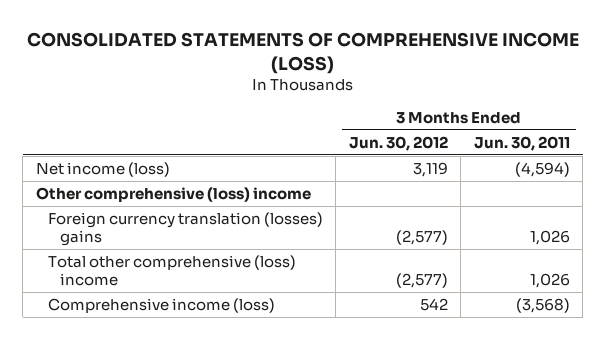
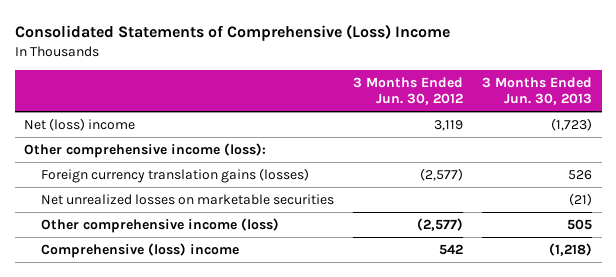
- CONSOLIDATED STATEMENTS OF COMPREHENSIVE INCOME (LOSS)
+ Consolidated Statements of Comprehensive (Loss) Income
- | 3 Months Ended Jun. 30, 2012 | 3 Months Ended Jun. 30, 2011
+ | 3 Months Ended Jun. 30, 2012 | 3 Months Ended Jun. 30, 2013
- Net income (loss) | 3,119 | (4,594)
- Other comprehensive (loss) income
- Foreign currency translation (losses) gains | (2,577) | 1,026
- Total other comprehensive (loss) income | (2,577) | 1,026
- Comprehensive income (loss) | 542 | (3,568)
+ Net (loss) income | 3,119 | (1,723)
+ Other comprehensive income (loss):
+ Foreign currency translation gains (losses) | (2,577) | 526
+ Net unrealized losses on marketable securities | | (21)
+ Other comprehensive income (loss) | (2,577) | 505
+ Comprehensive (loss) income | 542 | (1,218)

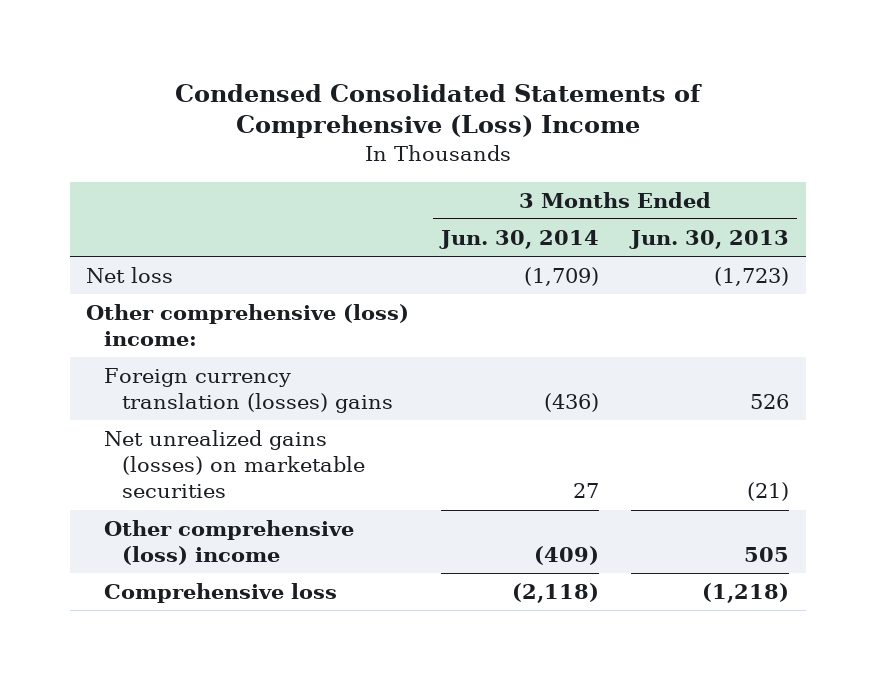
- Consolidated Statements of Comprehensive (Loss) Income
+ Condensed Consolidated Statements of Comprehensive (Loss) Income
- | 3 Months Ended Jun. 30, 2012 | 3 Months Ended Jun. 30, 2013
+ | 3 Months Ended Jun. 30, 2014 | 3 Months Ended Jun. 30, 2013
- Net (loss) income | 3,119 | (1,723)
- Other comprehensive income (loss):
- Foreign currency translation gains (losses) | (2,577) | 526
- Net unrealized losses on marketable securities | | (21)
- Other comprehensive income (loss) | (2,577) | 505
- Comprehensive (loss) income | 542 | (1,218)
+ Net loss | (1,709) | (1,723)
+ Other comprehensive (loss) income:
+ Foreign currency translation (losses) gains | (436) | 526
+ Net unrealized gains (losses) on marketable securities | 27 | (21)
+ Other comprehensive (loss) income | (409) | 505
+ Comprehensive loss | (2,118) | (1,218)

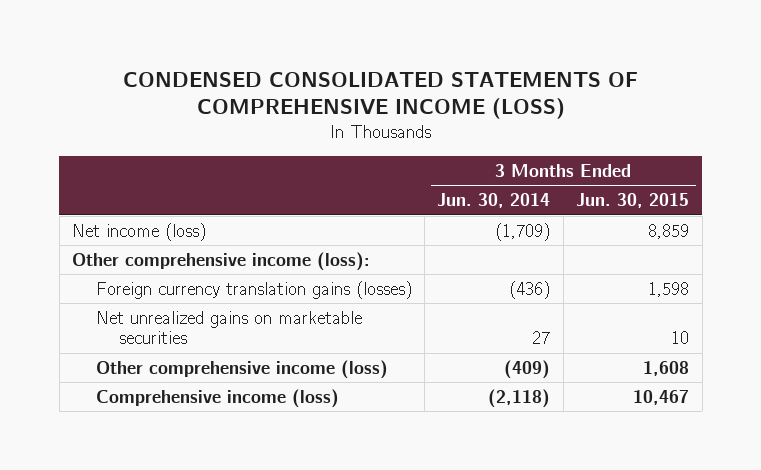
- Condensed Consolidated Statements of Comprehensive (Loss) Income
+ CONDENSED CONSOLIDATED STATEMENTS OF COMPREHENSIVE INCOME (LOSS)
- | 3 Months Ended Jun. 30, 2014 | 3 Months Ended Jun. 30, 2013
+ | 3 Months Ended Jun. 30, 2014 | 3 Months Ended Jun. 30, 2015
- Net loss | (1,709) | (1,723)
- Other comprehensive (loss) income:
- Foreign currency translation (losses) gains | (436) | 526
- Net unrealized gains (losses) on marketable securities | 27 | (21)
- Other comprehensive (loss) income | (409) | 505
- Comprehensive loss | (2,118) | (1,218)
+ Net income (loss) | (1,709) | 8,859
+ Other comprehensive income (loss):
+ Foreign currency translation gains (losses) | (436) | 1,598
+ Net unrealized gains on marketable securities | 27 | 10
+ Other comprehensive income (loss) | (409) | 1,608
+ Comprehensive income (loss) | (2,118) | 10,467

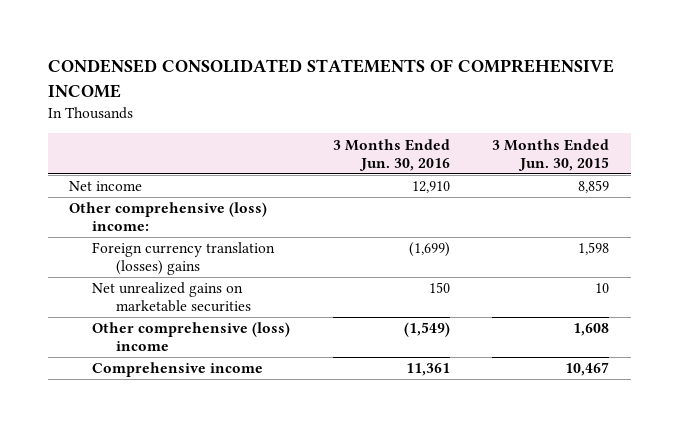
- CONDENSED CONSOLIDATED STATEMENTS OF COMPREHENSIVE INCOME (LOSS)
+ CONDENSED CONSOLIDATED STATEMENTS OF COMPREHENSIVE INCOME
- | 3 Months Ended Jun. 30, 2014 | 3 Months Ended Jun. 30, 2015
+ | 3 Months Ended Jun. 30, 2016 | 3 Months Ended Jun. 30, 2015
- Net income (loss) | (1,709) | 8,859
- Other comprehensive income (loss):
- Foreign currency translation gains (losses) | (436) | 1,598
+ Net income | 12,910 | 8,859
+ Other comprehensive (loss) income:
+ Foreign currency translation (losses) gains | (1,699) | 1,598
- Other comprehensive income (loss) | (409) | 1,608
- Comprehensive income (loss) | (2,118) | 10,467
+ Other comprehensive (loss) income | (1,549) | 1,608
+ Comprehensive income | 11,361 | 10,467

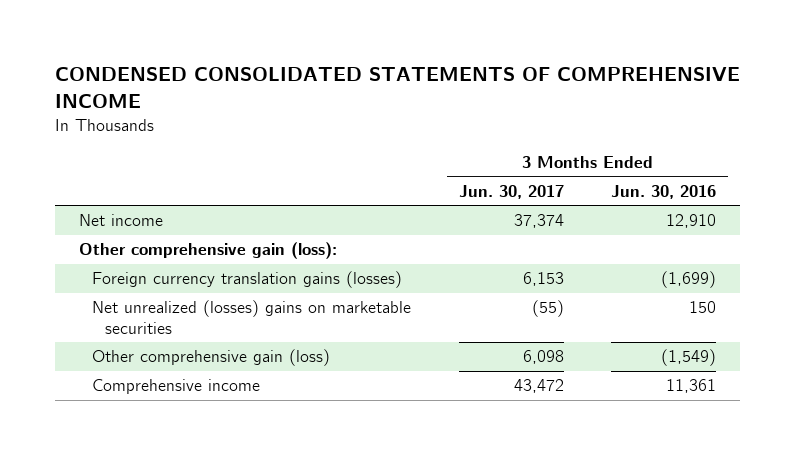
- | 3 Months Ended Jun. 30, 2016 | 3 Months Ended Jun. 30, 2015
+ | 3 Months Ended Jun. 30, 2017 | 3 Months Ended Jun. 30, 2016
- Other comprehensive (loss) income:
- Foreign currency translation (losses) gains | (1,699) | 1,598
- Net unrealized gains on marketable securities | 150 | 10
- Other comprehensive (loss) income | (1,549) | 1,608
+ Other comprehensive gain (loss):
+ Foreign currency translation gains (losses) | 6,153 | (1,699)
+ Net unrealized (losses) gains on marketable securities | (55) | 150
+ Other comprehensive gain (loss) | 6,098 | (1,549)

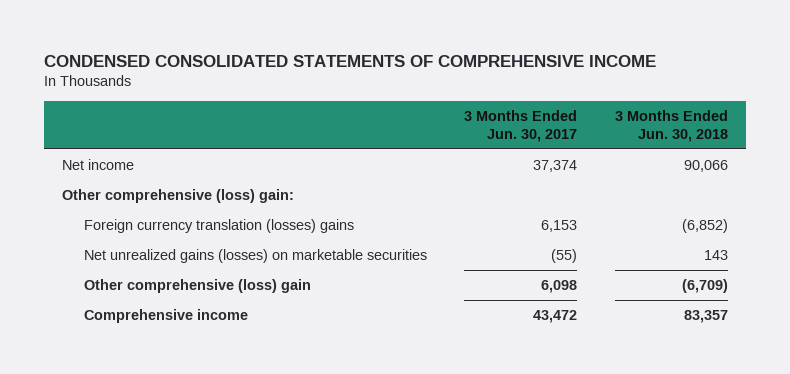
- | 3 Months Ended Jun. 30, 2017 | 3 Months Ended Jun. 30, 2016
+ | 3 Months Ended Jun. 30, 2017 | 3 Months Ended Jun. 30, 2018
- Other comprehensive gain (loss):
- Foreign currency translation gains (losses) | 6,153 | (1,699)
- Net unrealized (losses) gains on marketable securities | (55) | 150
- Other comprehensive gain (loss) | 6,098 | (1,549)
+ Other comprehensive (loss) gain:
+ Foreign currency translation (losses) gains | 6,153 | (6,852)
+ Net unrealized gains (losses) on marketable securities | (55) | 143
+ Other comprehensive (loss) gain | 6,098 | (6,709)

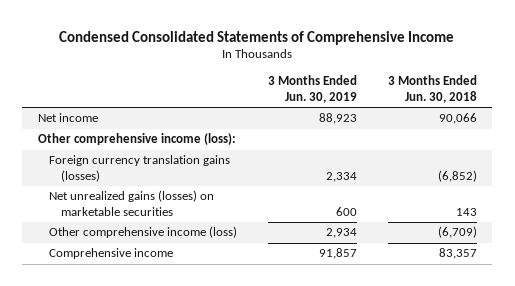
- CONDENSED CONSOLIDATED STATEMENTS OF COMPREHENSIVE INCOME
+ Condensed Consolidated Statements of Comprehensive Income
- | 3 Months Ended Jun. 30, 2017 | 3 Months Ended Jun. 30, 2018
+ | 3 Months Ended Jun. 30, 2019 | 3 Months Ended Jun. 30, 2018
- Other comprehensive (loss) gain:
- Foreign currency translation (losses) gains | 6,153 | (6,852)
+ Other comprehensive income (loss):
+ Foreign currency translation gains (losses) | 2,334 | (6,852)
- Other comprehensive (loss) gain | 6,098 | (6,709)
+ Other comprehensive income (loss) | 2,934 | (6,709)

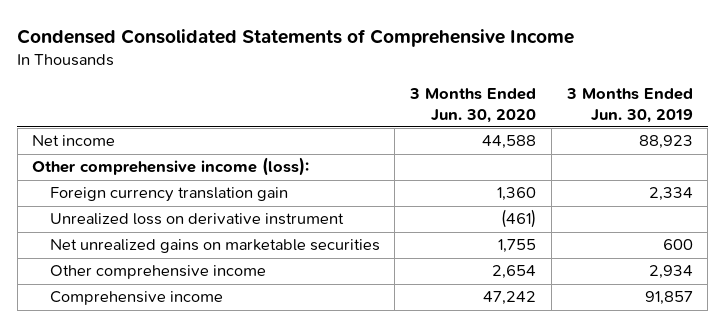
- | 3 Months Ended Jun. 30, 2019 | 3 Months Ended Jun. 30, 2018
+ | 3 Months Ended Jun. 30, 2020 | 3 Months Ended Jun. 30, 2019
- Foreign currency translation gains (losses) | 2,334 | (6,852)
- Net unrealized gains (losses) on marketable securities | 600 | 143
- Other comprehensive income (loss) | 2,934 | (6,709)
+ Foreign currency translation gain | 1,360 | 2,334
+ Unrealized loss on derivative instrument | (461) |
+ Net unrealized gains on marketable securities | 1,755 | 600
+ Other comprehensive income | 2,654 | 2,934

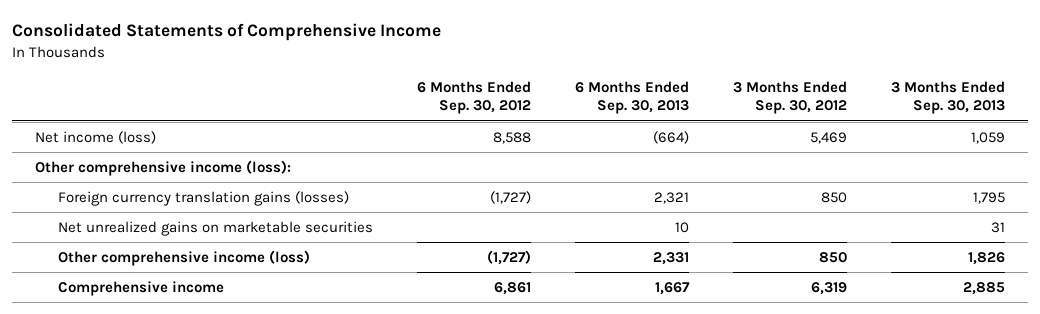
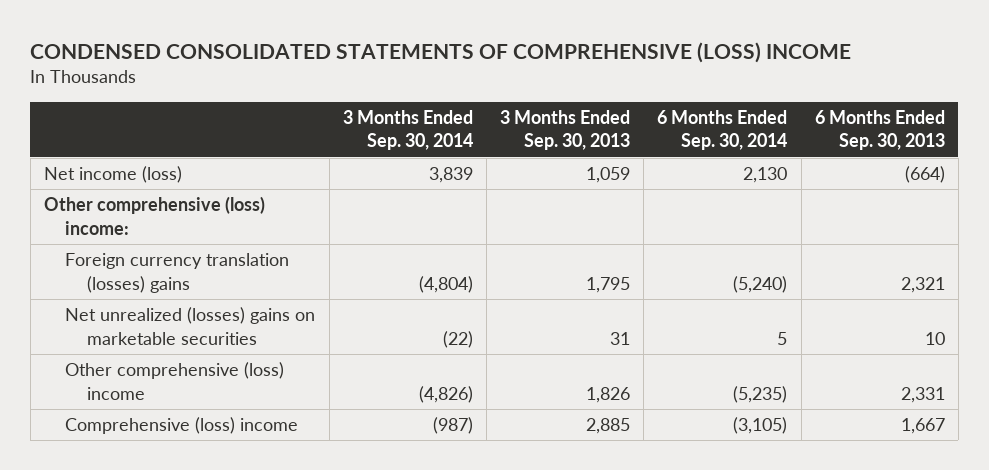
- Consolidated Statements of Comprehensive Income
+ CONDENSED CONSOLIDATED STATEMENTS OF COMPREHENSIVE (LOSS) INCOME
- | 6 Months Ended Sep. 30, 2012 | 6 Months Ended Sep. 30, 2013 | 3 Months Ended Sep. 30, 2012 | 3 Months Ended Sep. 30, 2013
+ | 3 Months Ended Sep. 30, 2014 | 3 Months Ended Sep. 30, 2013 | 6 Months Ended Sep. 30, 2014 | 6 Months Ended Sep. 30, 2013
- Other comprehensive income (loss):
- Foreign currency translation gains (losses) | (1,727) | 2,321 | 850 | 1,795
- Net unrealized gains on marketable securities | | 10 | | 31
- Other comprehensive income (loss) | (1,727) | 2,331 | 850 | 1,826
- Comprehensive income | 6,861 | 1,667 | 6,319 | 2,885
+ Other comprehensive (loss) income:
+ Foreign currency translation (losses) gains | (4,804) | 1,795 | (5,240) | 2,321
+ Net unrealized (losses) gains on marketable securities | (22) | 31 | 5 | 10
+ Other comprehensive (loss) income | (4,826) | 1,826 | (5,235) | 2,331
+ Comprehensive (loss) income | (987) | 2,885 | (3,105) | 1,667

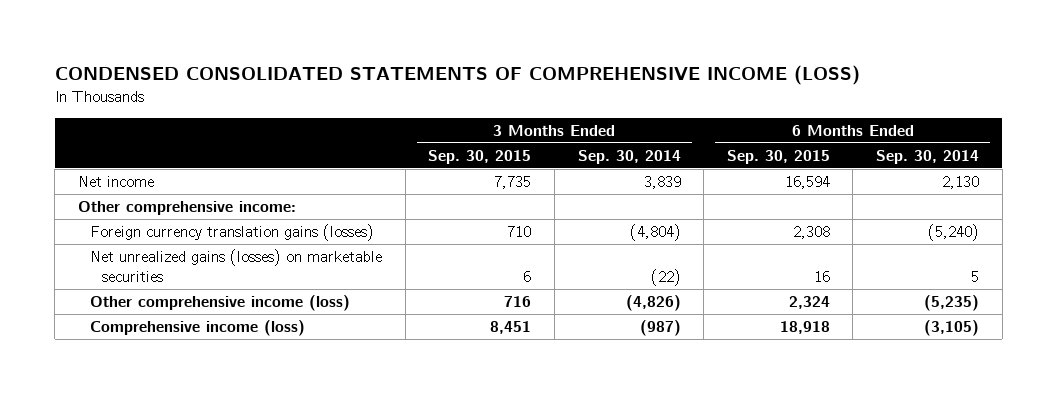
- CONDENSED CONSOLIDATED STATEMENTS OF COMPREHENSIVE (LOSS) INCOME
+ CONDENSED CONSOLIDATED STATEMENTS OF COMPREHENSIVE INCOME (LOSS)
- | 3 Months Ended Sep. 30, 2014 | 3 Months Ended Sep. 30, 2013 | 6 Months Ended Sep. 30, 2014 | 6 Months Ended Sep. 30, 2013
+ | 3 Months Ended Sep. 30, 2015 | 3 Months Ended Sep. 30, 2014 | 6 Months Ended Sep. 30, 2015 | 6 Months Ended Sep. 30, 2014
- Net income (loss) | 3,839 | 1,059 | 2,130 | (664)
- Other comprehensive (loss) income:
- Foreign currency translation (losses) gains | (4,804) | 1,795 | (5,240) | 2,321
- Net unrealized (losses) gains on marketable securities | (22) | 31 | 5 | 10
- Other comprehensive (loss) income | (4,826) | 1,826 | (5,235) | 2,331
- Comprehensive (loss) income | (987) | 2,885 | (3,105) | 1,667
+ Net income | 7,735 | 3,839 | 16,594 | 2,130
+ Other comprehensive income:
+ Foreign currency translation gains (losses) | 710 | (4,804) | 2,308 | (5,240)
+ Net unrealized gains (losses) on marketable securities | 6 | (22) | 16 | 5
+ Other comprehensive income (loss) | 716 | (4,826) | 2,324 | (5,235)
+ Comprehensive income (loss) | 8,451 | (987) | 18,918 | (3,105)

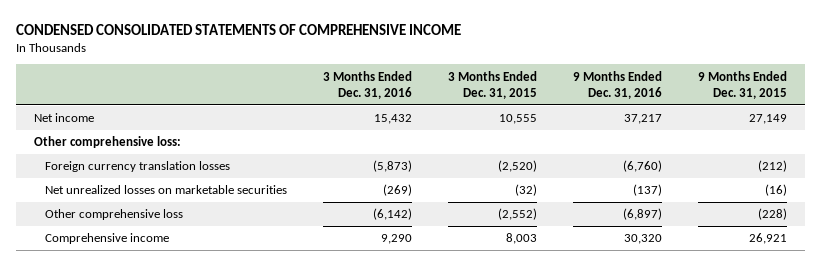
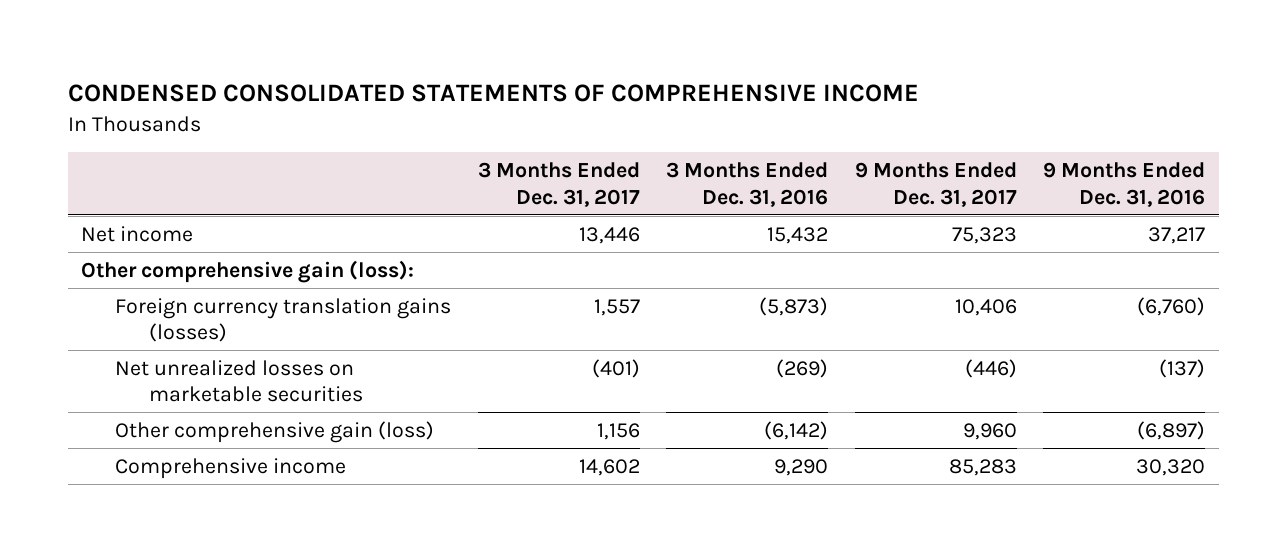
- | 3 Months Ended Dec. 31, 2016 | 3 Months Ended Dec. 31, 2015 | 9 Months Ended Dec. 31, 2016 | 9 Months Ended Dec. 31, 2015
+ | 3 Months Ended Dec. 31, 2017 | 3 Months Ended Dec. 31, 2016 | 9 Months Ended Dec. 31, 2017 | 9 Months Ended Dec. 31, 2016
- Other comprehensive loss:
- Foreign currency translation losses | (5,873) | (2,520) | (6,760) | (212)
+ Other comprehensive gain (loss):
+ Foreign currency translation gains (losses) | 1,557 | (5,873) | 10,406 | (6,760)
- Other comprehensive loss | (6,142) | (2,552) | (6,897) | (228)
+ Other comprehensive gain (loss) | 1,156 | (6,142) | 9,960 | (6,897)

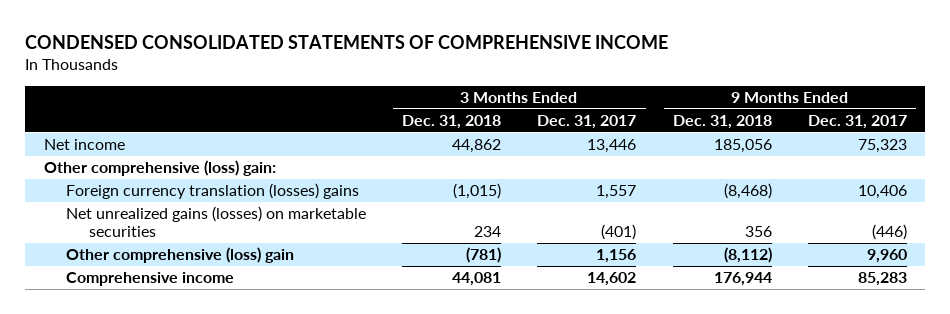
- | 3 Months Ended Dec. 31, 2017 | 3 Months Ended Dec. 31, 2016 | 9 Months Ended Dec. 31, 2017 | 9 Months Ended Dec. 31, 2016
+ | 3 Months Ended Dec. 31, 2018 | 3 Months Ended Dec. 31, 2017 | 9 Months Ended Dec. 31, 2018 | 9 Months Ended Dec. 31, 2017
- Other comprehensive gain (loss):
- Foreign currency translation gains (losses) | 1,557 | (5,873) | 10,406 | (6,760)
- Net unrealized losses on marketable securities | (401) | (269) | (446) | (137)
- Other comprehensive gain (loss) | 1,156 | (6,142) | 9,960 | (6,897)
+ Other comprehensive (loss) gain:
+ Foreign currency translation (losses) gains | (1,015) | 1,557 | (8,468) | 10,406
+ Net unrealized gains (losses) on marketable securities | 234 | (401) | 356 | (446)
+ Other comprehensive (loss) gain | (781) | 1,156 | (8,112) | 9,960

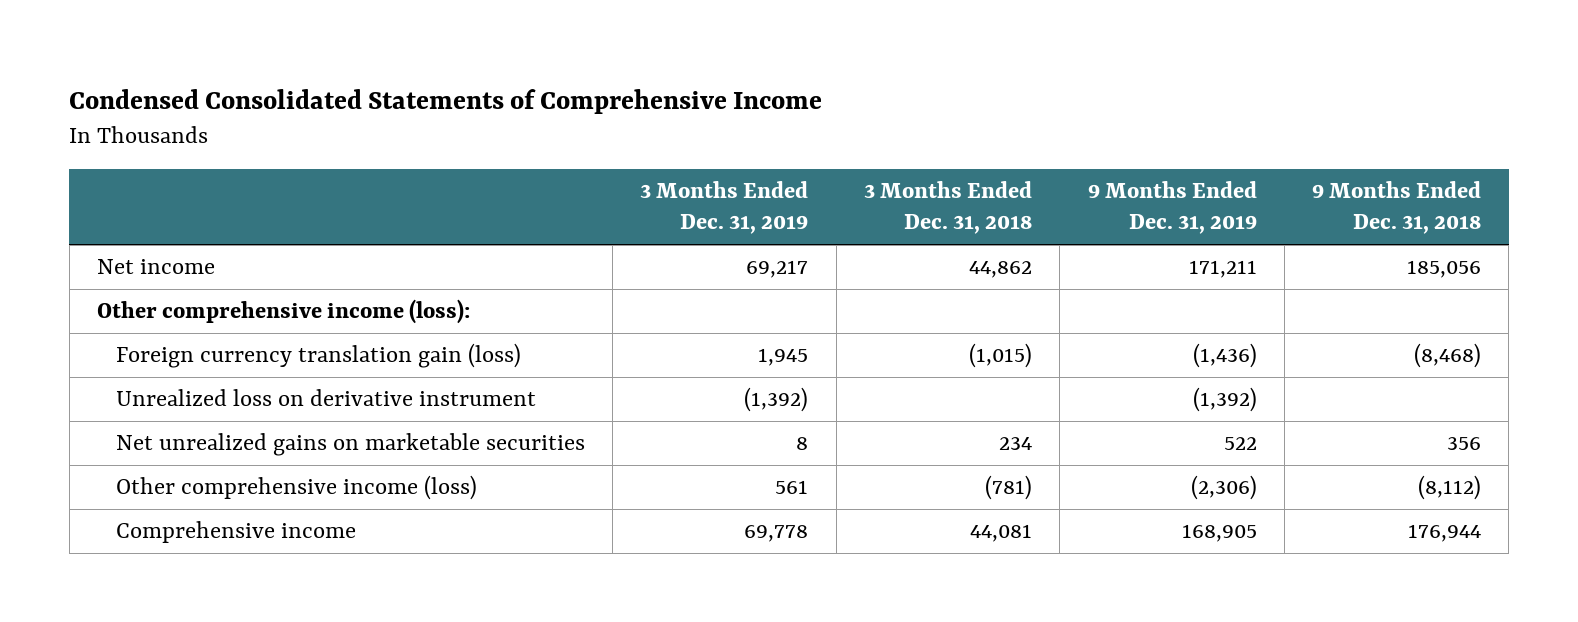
- CONDENSED CONSOLIDATED STATEMENTS OF COMPREHENSIVE INCOME
+ Condensed Consolidated Statements of Comprehensive Income
- | 3 Months Ended Dec. 31, 2018 | 3 Months Ended Dec. 31, 2017 | 9 Months Ended Dec. 31, 2018 | 9 Months Ended Dec. 31, 2017
+ | 3 Months Ended Dec. 31, 2019 | 3 Months Ended Dec. 31, 2018 | 9 Months Ended Dec. 31, 2019 | 9 Months Ended Dec. 31, 2018
- Other comprehensive (loss) gain:
- Foreign currency translation (losses) gains | (1,015) | 1,557 | (8,468) | 10,406
- Net unrealized gains (losses) on marketable securities | 234 | (401) | 356 | (446)
- Other comprehensive (loss) gain | (781) | 1,156 | (8,112) | 9,960
+ Other comprehensive income (loss):
+ Foreign currency translation gain (loss) | 1,945 | (1,015) | (1,436) | (8,468)
+ Unrealized loss on derivative instrument | (1,392) | | (1,392) |
+ Net unrealized gains on marketable securities | 8 | 234 | 522 | 356
+ Other comprehensive income (loss) | 561 | (781) | (2,306) | (8,112)

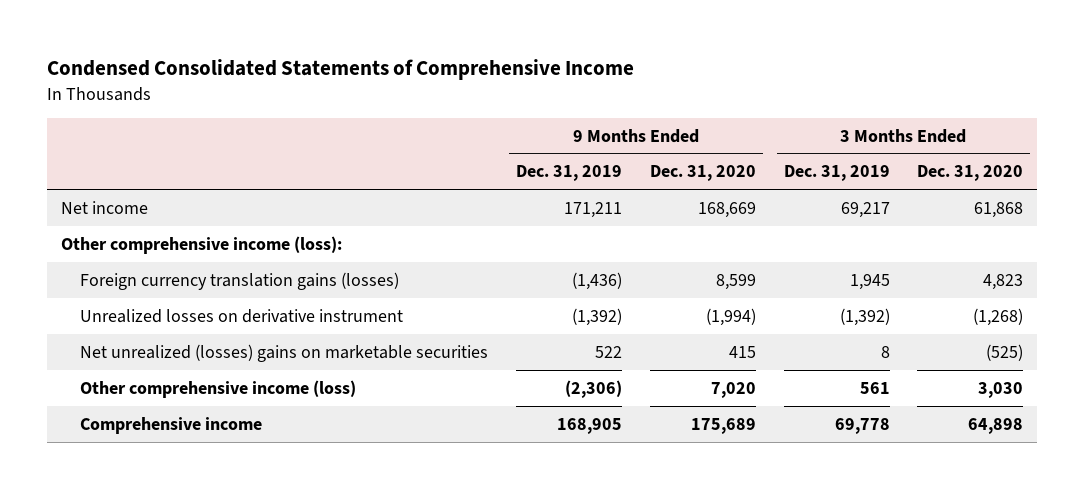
- | 3 Months Ended Dec. 31, 2019 | 3 Months Ended Dec. 31, 2018 | 9 Months Ended Dec. 31, 2019 | 9 Months Ended Dec. 31, 2018
+ | 9 Months Ended Dec. 31, 2019 | 9 Months Ended Dec. 31, 2020 | 3 Months Ended Dec. 31, 2019 | 3 Months Ended Dec. 31, 2020
- Foreign currency translation gain (loss) | 1,945 | (1,015) | (1,436) | (8,468)
- Unrealized loss on derivative instrument | (1,392) | | (1,392) |
- Net unrealized gains on marketable securities | 8 | 234 | 522 | 356
+ Foreign currency translation gains (losses) | (1,436) | 8,599 | 1,945 | 4,823
+ Unrealized losses on derivative instrument | (1,392) | (1,994) | (1,392) | (1,268)
+ Net unrealized (losses) gains on marketable securities | 522 | 415 | 8 | (525)

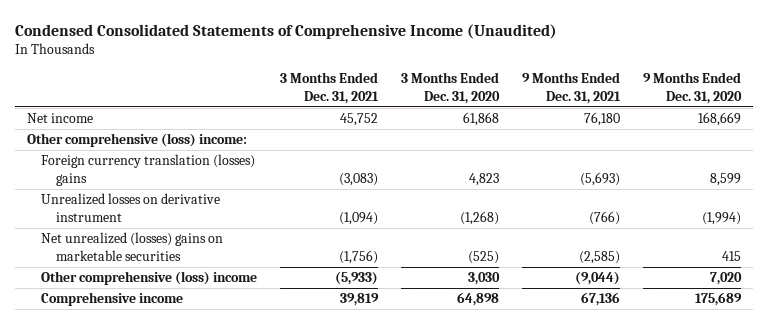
- Condensed Consolidated Statements of Comprehensive Income
+ Condensed Consolidated Statements of Comprehensive Income (Unaudited)
- | 9 Months Ended Dec. 31, 2019 | 9 Months Ended Dec. 31, 2020 | 3 Months Ended Dec. 31, 2019 | 3 Months Ended Dec. 31, 2020
+ | 3 Months Ended Dec. 31, 2021 | 3 Months Ended Dec. 31, 2020 | 9 Months Ended Dec. 31, 2021 | 9 Months Ended Dec. 31, 2020
- Other comprehensive income (loss):
- Foreign currency translation gains (losses) | (1,436) | 8,599 | 1,945 | 4,823
+ Other comprehensive (loss) income:
+ Foreign currency translation (losses) gains | (3,083) | 4,823 | (5,693) | 8,599
- Other comprehensive income (loss) | (2,306) | 7,020 | 561 | 3,030
+ Other comprehensive (loss) income | (5,933) | 3,030 | (9,044) | 7,020

